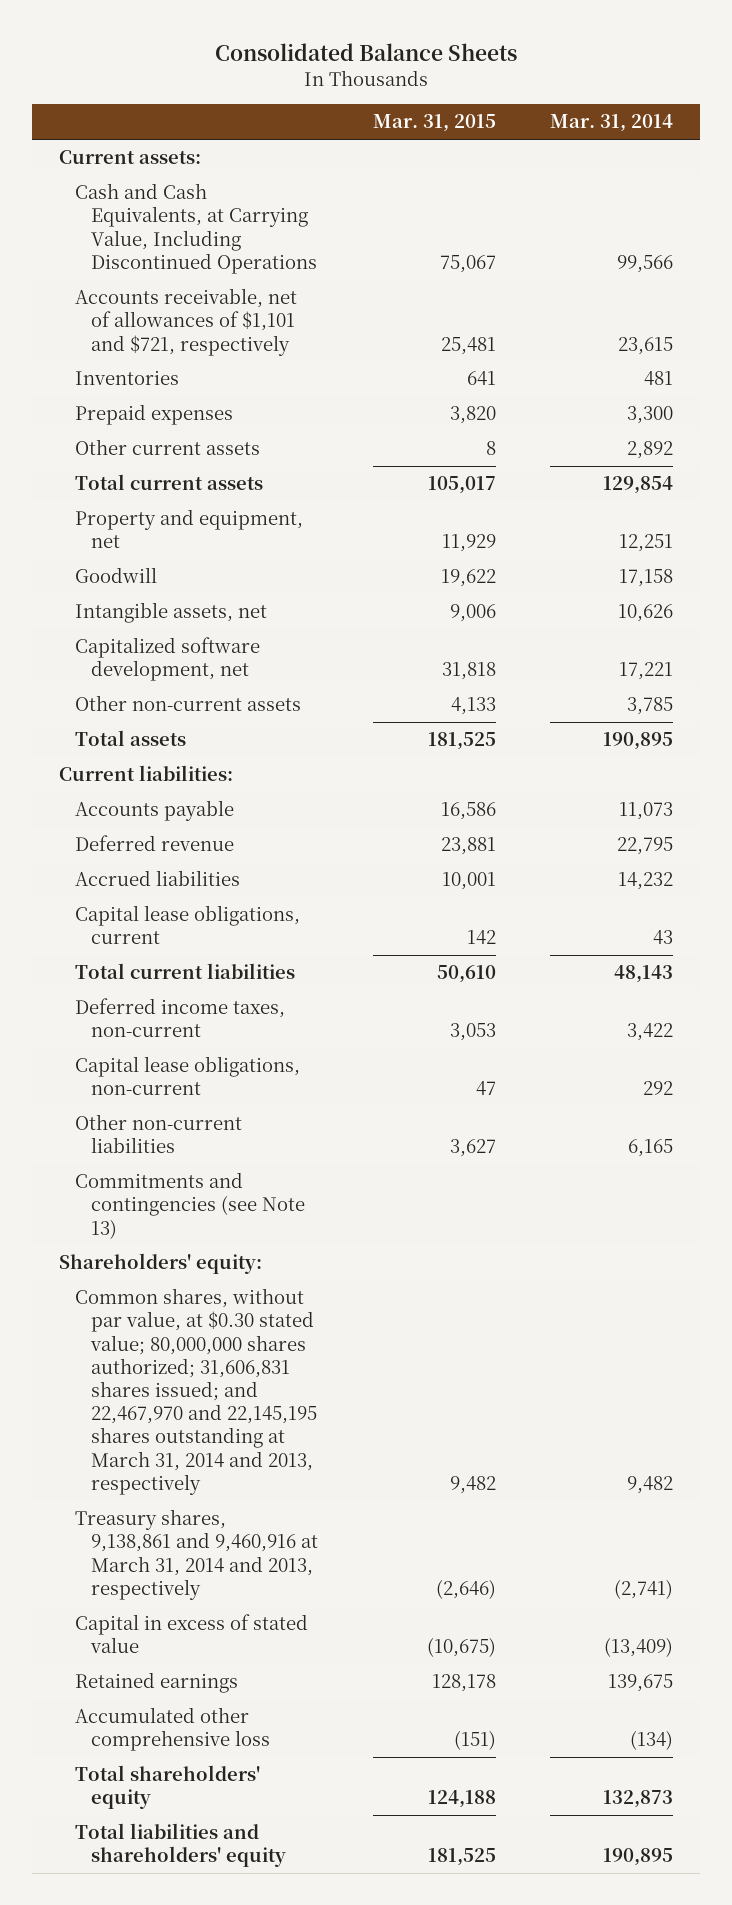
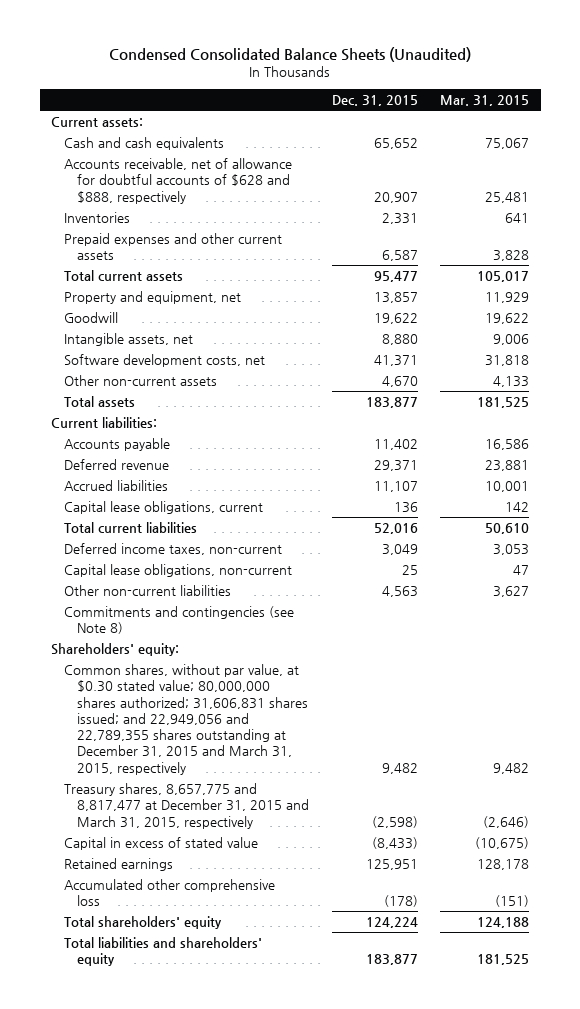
- Consolidated Balance Sheets
+ Condensed Consolidated Balance Sheets (Unaudited)
- | Mar. 31, 2015 | Mar. 31, 2014
+ | Dec. 31, 2015 | Mar. 31, 2015
- Cash and Cash Equivalents, at Carrying Value, Including Discontinued Operations | 75,067 | 99,566
- Accounts receivable, net of allowances of $1,101 and $721, respectively | 25,481 | 23,615
+ Cash and cash equivalents | 65,652 | 75,067
+ Accounts receivable, net of allowance for doubtful accounts of $628 and $888, respectively | 20,907 | 25,481
- Prepaid expenses | 3,820 | 3,300
- Other current assets | 8 | 2,892
+ Prepaid expenses and other current assets | 6,587 | 3,828
- Capitalized software development, net | 31,818 | 17,221
+ Software development costs, net | 41,371 | 31,818
- Commitments and contingencies (see Note 13)
+ Commitments and contingencies (see Note 8)
- Common shares, without par value, at $0.30 stated value; 80,000,000 shares authorized; 31,606,831 shares issued; and 22,467,970 and 22,145,195 shares outstanding at March 31, 2014 and 2013, respectively | 9,482 | 9,482
- Treasury shares, 9,138,861 and 9,460,916 at March 31, 2014 and 2013, respectively | (2,646) | (2,741)
+ Common shares, without par value, at $0.30 stated value; 80,000,000 shares authorized; 31,606,831 shares issued; and 22,949,056 and 22,789,355 shares outstanding at December 31, 2015 and March 31, 2015, respectively | 9,482 | 9,482
+ Treasury shares, 8,657,775 and 8,817,477 at December 31, 2015 and March 31, 2015, respectively | (2,598) | (2,646)

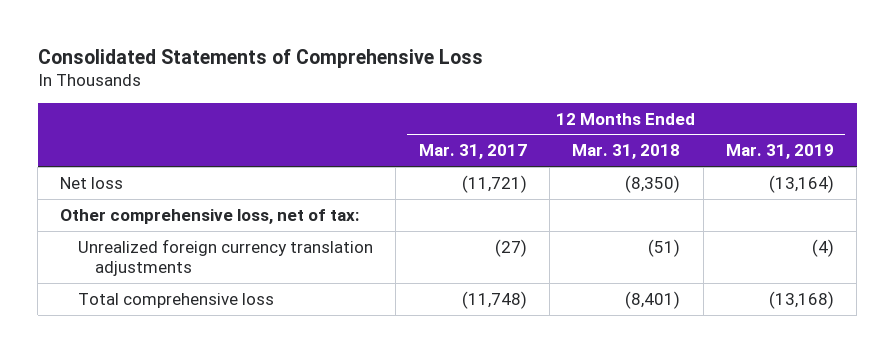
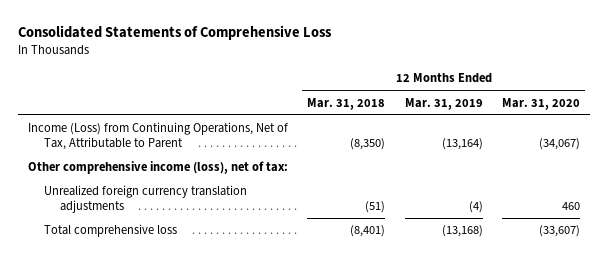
- | 12 Months Ended Mar. 31, 2017 | 12 Months Ended Mar. 31, 2018 | 12 Months Ended Mar. 31, 2019
+ | 12 Months Ended Mar. 31, 2018 | 12 Months Ended Mar. 31, 2019 | 12 Months Ended Mar. 31, 2020
- Net loss | (11,721) | (8,350) | (13,164)
- Other comprehensive loss, net of tax:
+ Income (Loss) from Continuing Operations, Net of Tax, Attributable to Parent | (8,350) | (13,164) | (34,067)
+ Other comprehensive income (loss), net of tax:

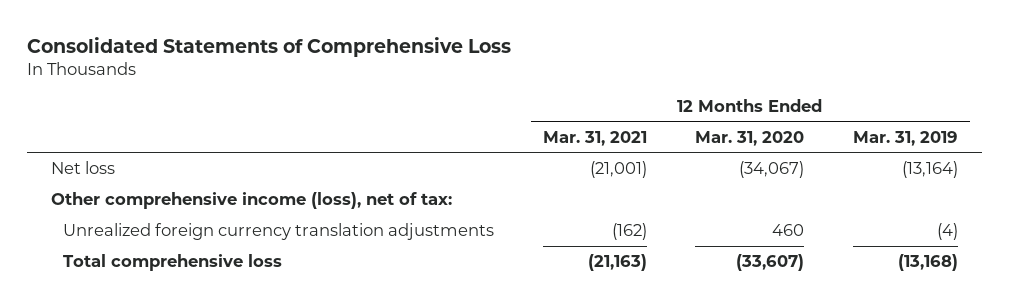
- | 12 Months Ended Mar. 31, 2018 | 12 Months Ended Mar. 31, 2019 | 12 Months Ended Mar. 31, 2020
+ | 12 Months Ended Mar. 31, 2021 | 12 Months Ended Mar. 31, 2020 | 12 Months Ended Mar. 31, 2019
- Income (Loss) from Continuing Operations, Net of Tax, Attributable to Parent | (8,350) | (13,164) | (34,067)
+ Net loss | (21,001) | (34,067) | (13,164)

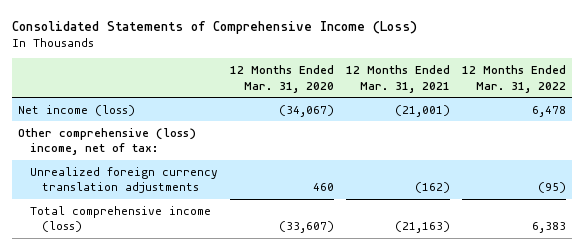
- Consolidated Statements of Comprehensive Loss
+ Consolidated Statements of Comprehensive Income (Loss)
- | 12 Months Ended Mar. 31, 2021 | 12 Months Ended Mar. 31, 2020 | 12 Months Ended Mar. 31, 2019
+ | 12 Months Ended Mar. 31, 2020 | 12 Months Ended Mar. 31, 2021 | 12 Months Ended Mar. 31, 2022
- Net loss | (21,001) | (34,067) | (13,164)
- Other comprehensive income (loss), net of tax:
+ Net income (loss) | (34,067) | (21,001) | 6,478
+ Other comprehensive (loss) income, net of tax:
- Total comprehensive loss | (21,163) | (33,607) | (13,168)
+ Total comprehensive income (loss) | (33,607) | (21,163) | 6,383

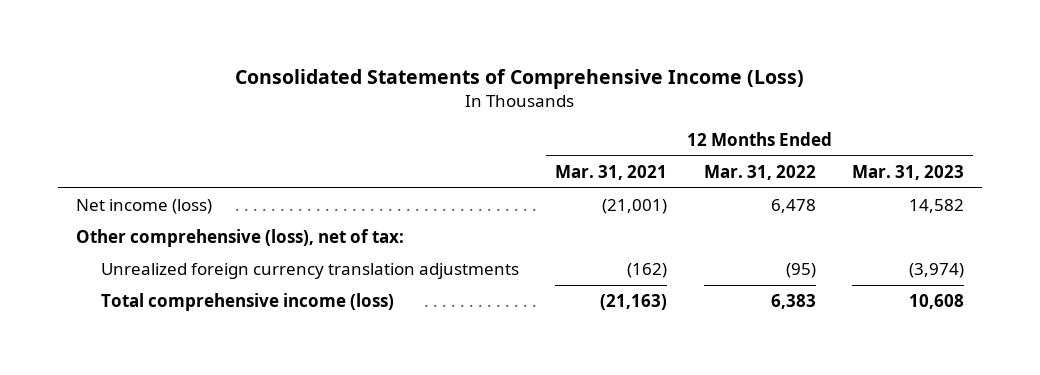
- | 12 Months Ended Mar. 31, 2020 | 12 Months Ended Mar. 31, 2021 | 12 Months Ended Mar. 31, 2022
+ | 12 Months Ended Mar. 31, 2021 | 12 Months Ended Mar. 31, 2022 | 12 Months Ended Mar. 31, 2023
- Other comprehensive (loss) income, net of tax:
+ Other comprehensive (loss), net of tax:

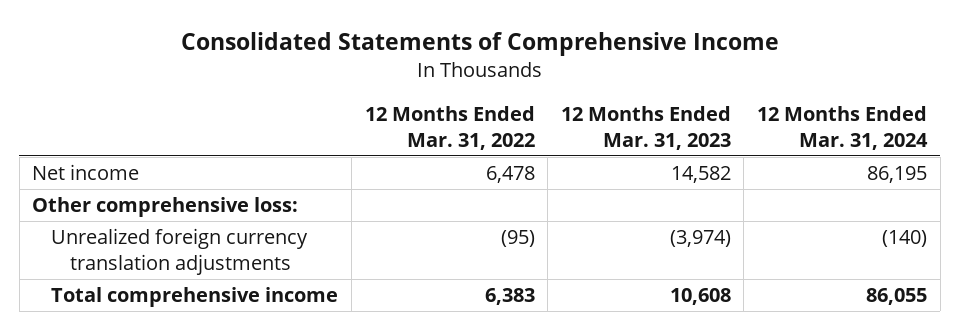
- Consolidated Statements of Comprehensive Income (Loss)
+ Consolidated Statements of Comprehensive Income
- | 12 Months Ended Mar. 31, 2021 | 12 Months Ended Mar. 31, 2022 | 12 Months Ended Mar. 31, 2023
+ | 12 Months Ended Mar. 31, 2022 | 12 Months Ended Mar. 31, 2023 | 12 Months Ended Mar. 31, 2024
- Net income (loss) | (21,001) | 6,478 | 14,582
- Other comprehensive (loss), net of tax:
+ Net income | 6,478 | 14,582 | 86,195
+ Other comprehensive loss:
- Total comprehensive income (loss) | (21,163) | 6,383 | 10,608
+ Total comprehensive income | 6,383 | 10,608 | 86,055

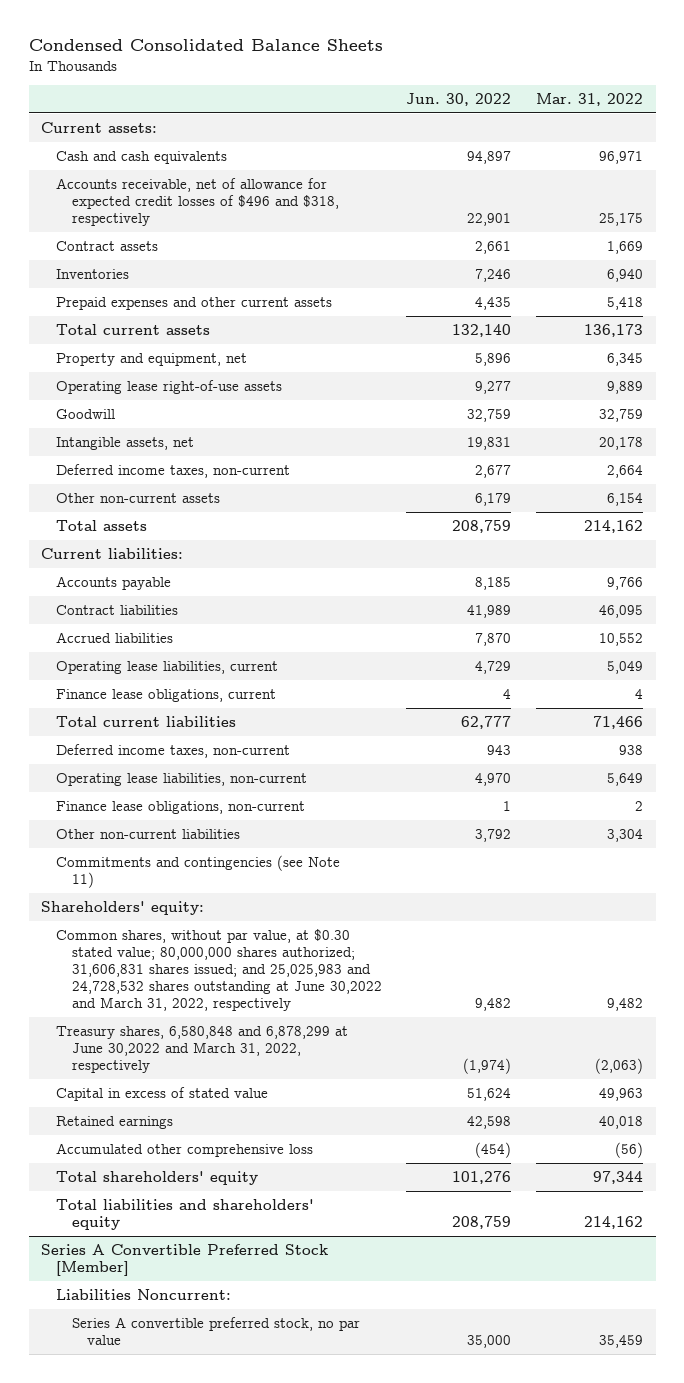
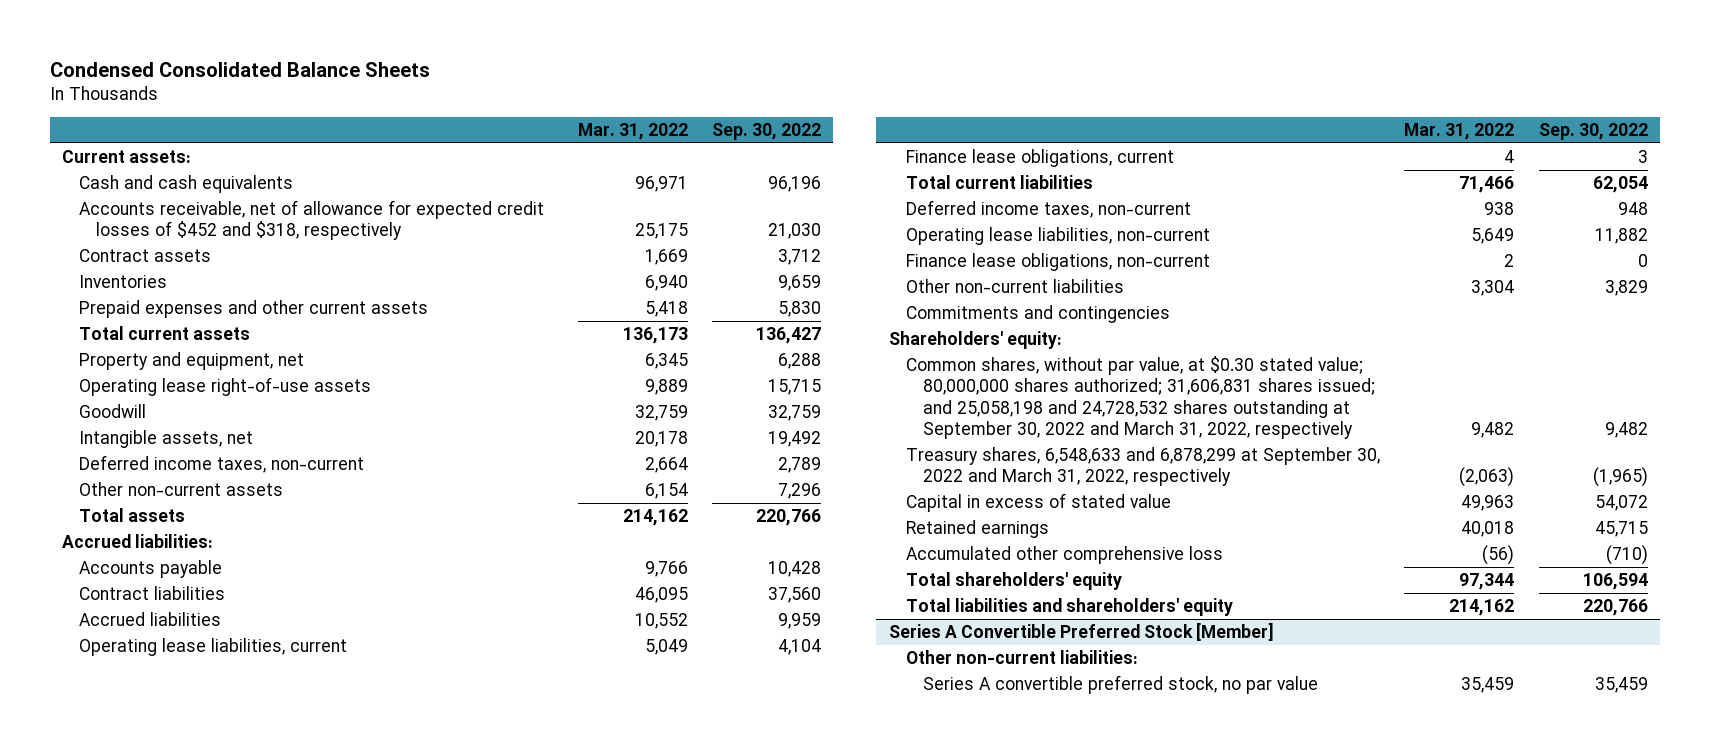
- | Jun. 30, 2022 | Mar. 31, 2022
+ | Mar. 31, 2022 | Sep. 30, 2022
- Accounts receivable, net of allowance for expected credit losses of $496 and $318, respectively | 22,901 | 25,175
+ Accounts receivable, net of allowance for expected credit losses of $452 and $318, respectively | 25,175 | 21,030
- Current liabilities:
+ Accrued liabilities:
- Commitments and contingencies (see Note 11)
+ Commitments and contingencies
- Common shares, without par value, at $0.30 stated value; 80,000,000 shares authorized; 31,606,831 shares issued; and 25,025,983 and 24,728,532 shares outstanding at June 30,2022 and March 31, 2022, respectively | 9,482 | 9,482
- Treasury shares, 6,580,848 and 6,878,299 at June 30,2022 and March 31, 2022, respectively | (1,974) | (2,063)
+ Common shares, without par value, at $0.30 stated value; 80,000,000 shares authorized; 31,606,831 shares issued; and 25,058,198 and 24,728,532 shares outstanding at September 30, 2022 and March 31, 2022, respectively | 9,482 | 9,482
+ Treasury shares, 6,548,633 and 6,878,299 at September 30, 2022 and March 31, 2022, respectively | (2,063) | (1,965)
@ Series A Convertible Preferred Stock [Member]
- Liabilities Noncurrent:
+ Other non-current liabilities:

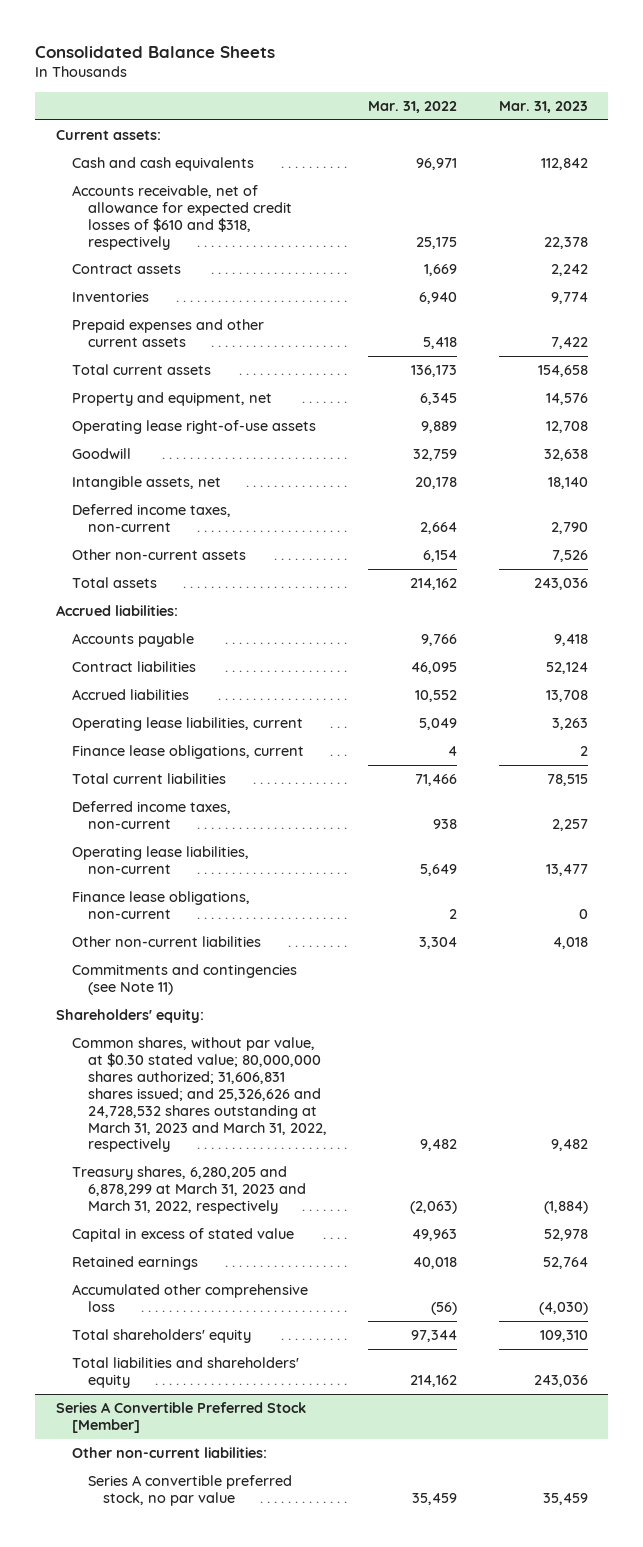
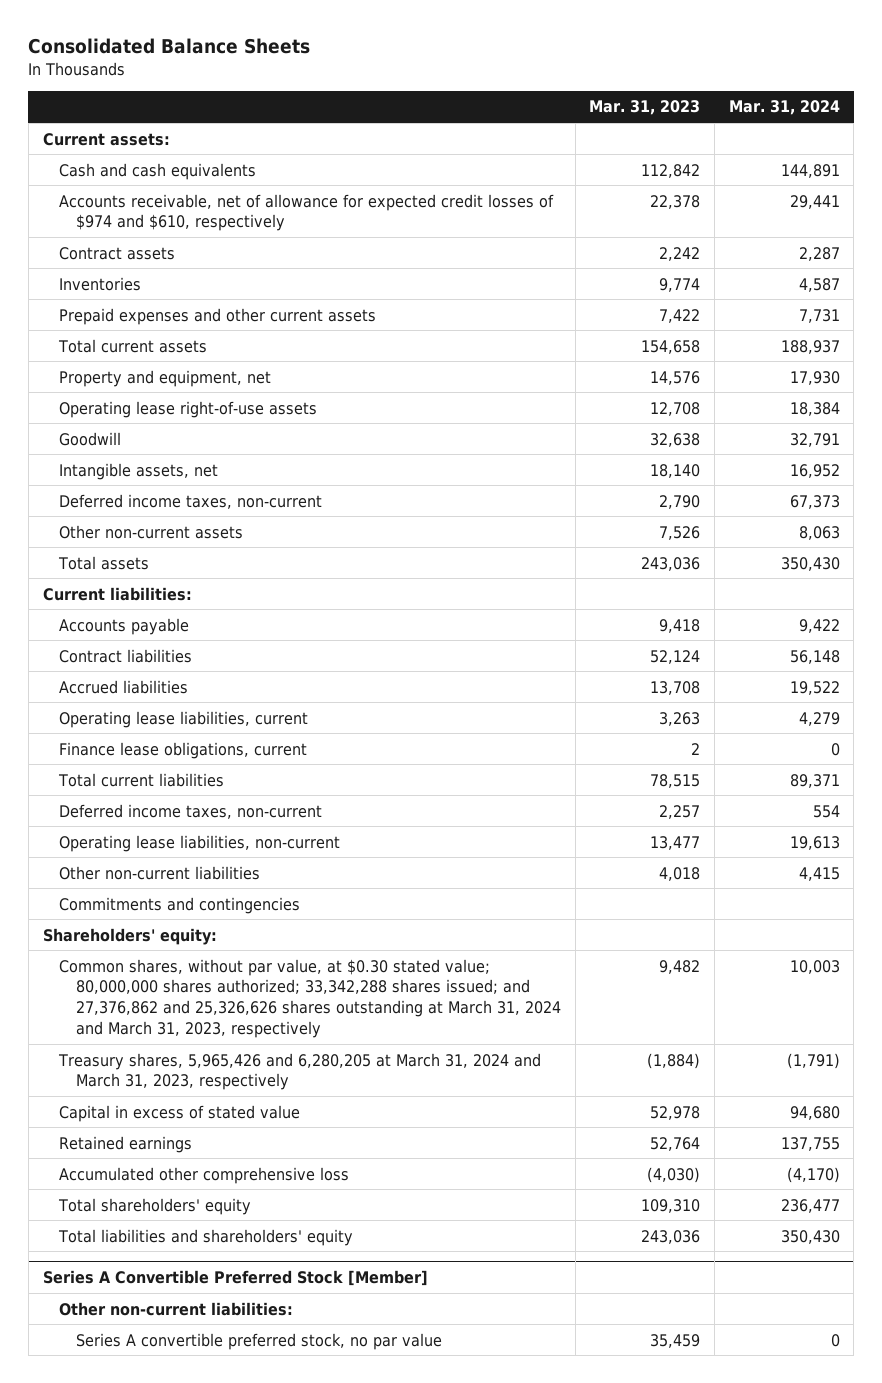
- | Mar. 31, 2022 | Mar. 31, 2023
+ | Mar. 31, 2023 | Mar. 31, 2024
- Accounts receivable, net of allowance for expected credit losses of $610 and $318, respectively | 25,175 | 22,378
+ Accounts receivable, net of allowance for expected credit losses of $974 and $610, respectively | 22,378 | 29,441
- Accrued liabilities:
+ Current liabilities:
- Finance lease obligations, non-current | 2 | 0
- Commitments and contingencies (see Note 11)
+ Commitments and contingencies
- Common shares, without par value, at $0.30 stated value; 80,000,000 shares authorized; 31,606,831 shares issued; and 25,326,626 and 24,728,532 shares outstanding at March 31, 2023 and March 31, 2022, respectively | 9,482 | 9,482
- Treasury shares, 6,280,205 and 6,878,299 at March 31, 2023 and March 31, 2022, respectively | (2,063) | (1,884)
+ Common shares, without par value, at $0.30 stated value; 80,000,000 shares authorized; 33,342,288 shares issued; and 27,376,862 and 25,326,626 shares outstanding at March 31, 2024 and March 31, 2023, respectively | 9,482 | 10,003
+ Treasury shares, 5,965,426 and 6,280,205 at March 31, 2024 and March 31, 2023, respectively | (1,884) | (1,791)

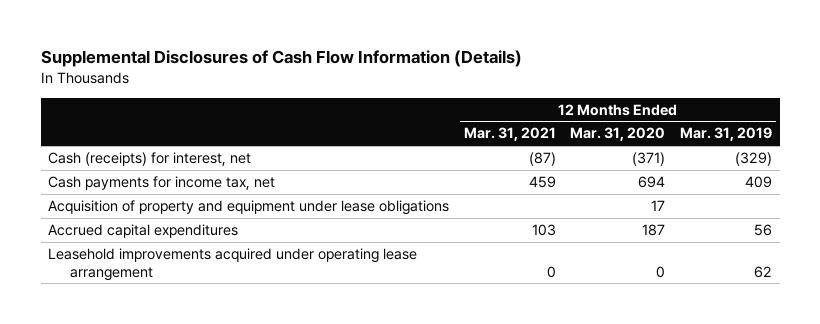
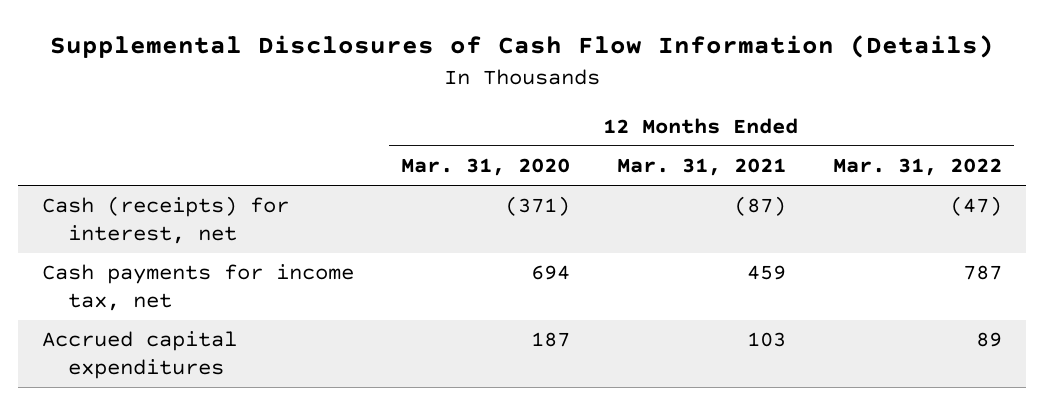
- | 12 Months Ended Mar. 31, 2021 | 12 Months Ended Mar. 31, 2020 | 12 Months Ended Mar. 31, 2019
+ | 12 Months Ended Mar. 31, 2020 | 12 Months Ended Mar. 31, 2021 | 12 Months Ended Mar. 31, 2022
- Acquisition of property and equipment under lease obligations | | 17 |
- Leasehold improvements acquired under operating lease arrangement | 0 | 0 | 62

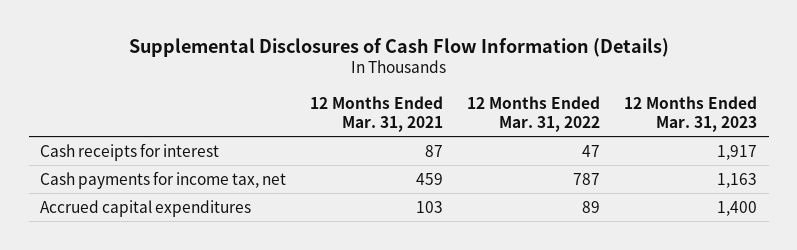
- | 12 Months Ended Mar. 31, 2020 | 12 Months Ended Mar. 31, 2021 | 12 Months Ended Mar. 31, 2022
+ | 12 Months Ended Mar. 31, 2021 | 12 Months Ended Mar. 31, 2022 | 12 Months Ended Mar. 31, 2023
- Cash (receipts) for interest, net | (371) | (87) | (47)
+ Cash receipts for interest | 87 | 47 | 1,917

